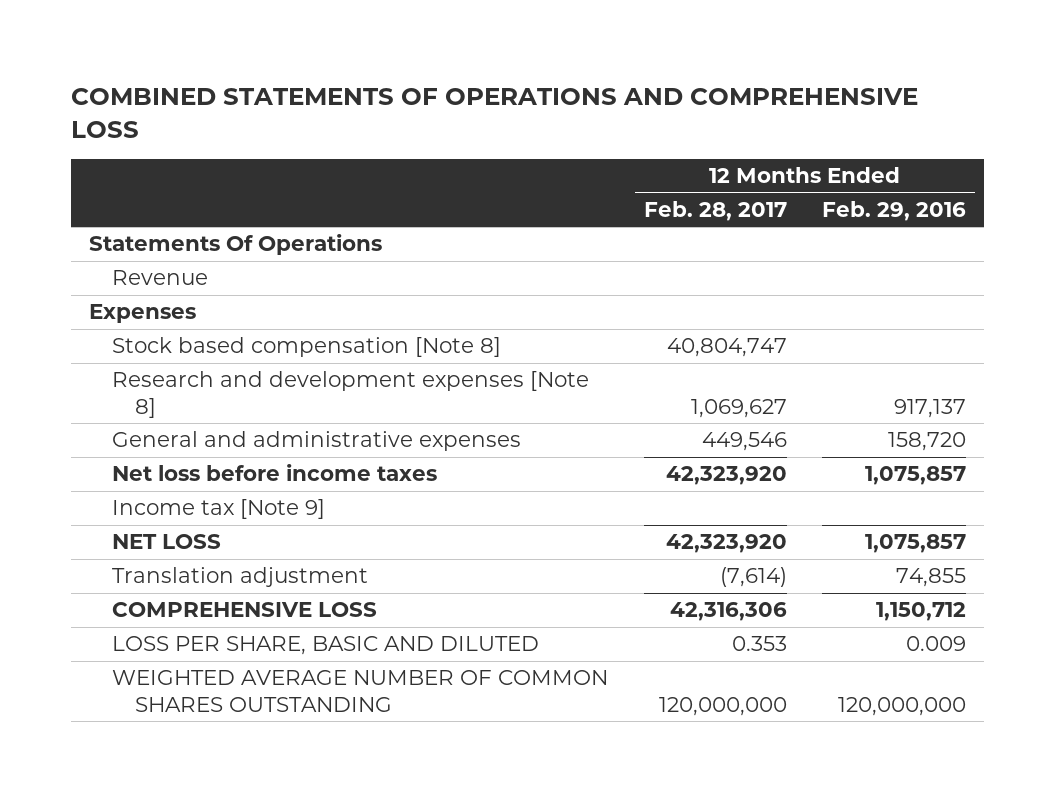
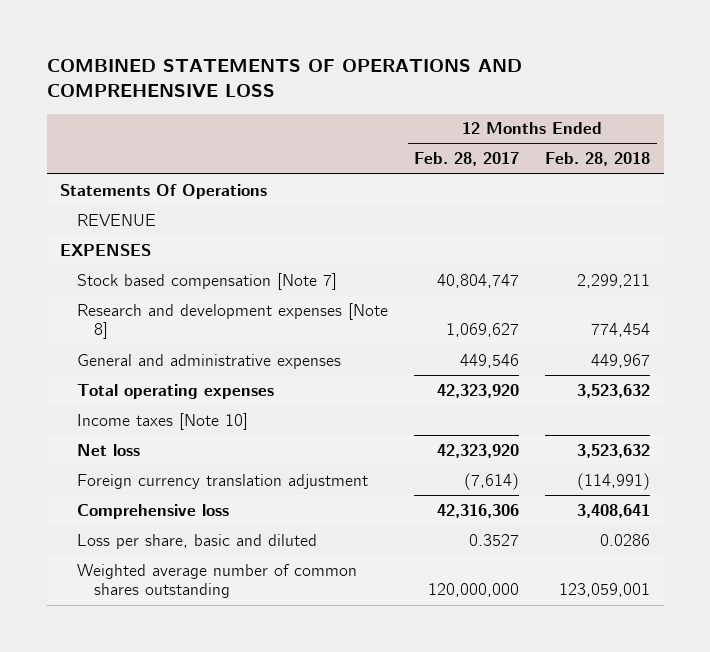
- | 12 Months Ended Feb. 28, 2017 | 12 Months Ended Feb. 29, 2016
+ | 12 Months Ended Feb. 28, 2017 | 12 Months Ended Feb. 28, 2018
- Revenue
- Expenses
- Stock based compensation [Note 8] | 40,804,747 |
+ REVENUE
+ EXPENSES
+ Stock based compensation [Note 7] | 40,804,747 | 2,299,211
- Net loss before income taxes | 42,323,920 | 1,075,857
- Income tax [Note 9]
- NET LOSS | 42,323,920 | 1,075,857
- Translation adjustment | (7,614) | 74,855
- COMPREHENSIVE LOSS | 42,316,306 | 1,150,712
- LOSS PER SHARE, BASIC AND DILUTED | 0.353 | 0.009
- WEIGHTED AVERAGE NUMBER OF COMMON SHARES OUTSTANDING | 120,000,000 | 120,000,000
+ Total operating expenses | 42,323,920 | 3,523,632
+ Income taxes [Note 10]
+ Net loss | 42,323,920 | 3,523,632
+ Foreign currency translation adjustment | (7,614) | (114,991)
+ Comprehensive loss | 42,316,306 | 3,408,641
+ Loss per share, basic and diluted | 0.3527 | 0.0286
+ Weighted average number of common shares outstanding | 120,000,000 | 123,059,001

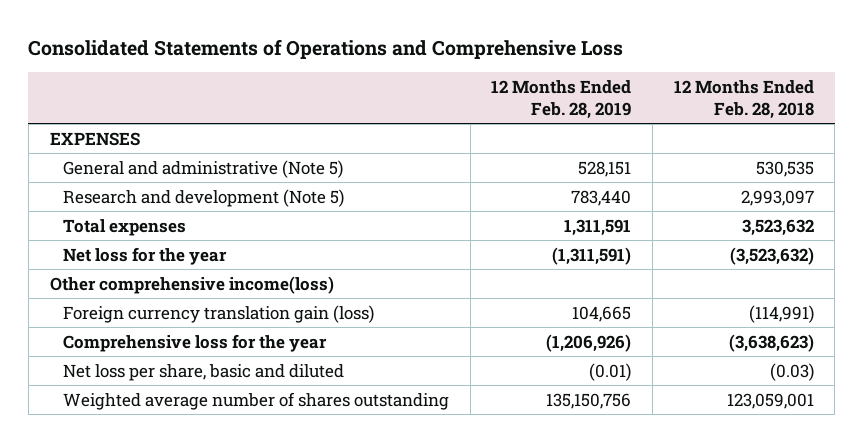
- COMBINED STATEMENTS OF OPERATIONS AND COMPREHENSIVE LOSS
+ Consolidated Statements of Operations and Comprehensive Loss
- | 12 Months Ended Feb. 28, 2017 | 12 Months Ended Feb. 28, 2018
+ | 12 Months Ended Feb. 28, 2019 | 12 Months Ended Feb. 28, 2018
- Statements Of Operations
- REVENUE
- Stock based compensation [Note 7] | 40,804,747 | 2,299,211
- Research and development expenses [Note 8] | 1,069,627 | 774,454
- General and administrative expenses | 449,546 | 449,967
- Total operating expenses | 42,323,920 | 3,523,632
- Income taxes [Note 10]
- Net loss | 42,323,920 | 3,523,632
- Foreign currency translation adjustment | (7,614) | (114,991)
- Comprehensive loss | 42,316,306 | 3,408,641
- Loss per share, basic and diluted | 0.3527 | 0.0286
- Weighted average number of common shares outstanding | 120,000,000 | 123,059,001
+ General and administrative (Note 5) | 528,151 | 530,535
+ Research and development (Note 5) | 783,440 | 2,993,097
+ Total expenses | 1,311,591 | 3,523,632
+ Net loss for the year | (1,311,591) | (3,523,632)
+ Other comprehensive income(loss)
+ Foreign currency translation gain (loss) | 104,665 | (114,991)
+ Comprehensive loss for the year | (1,206,926) | (3,638,623)
+ Net loss per share, basic and diluted | (0.01) | (0.03)
+ Weighted average number of shares outstanding | 135,150,756 | 123,059,001

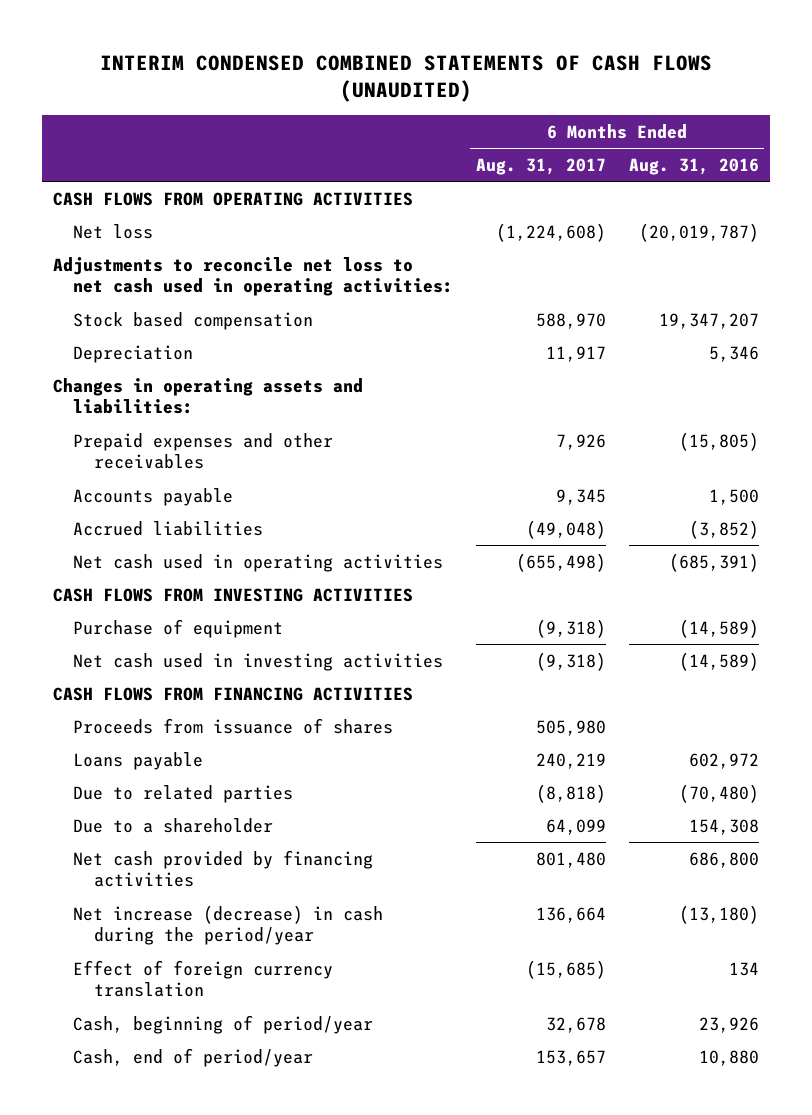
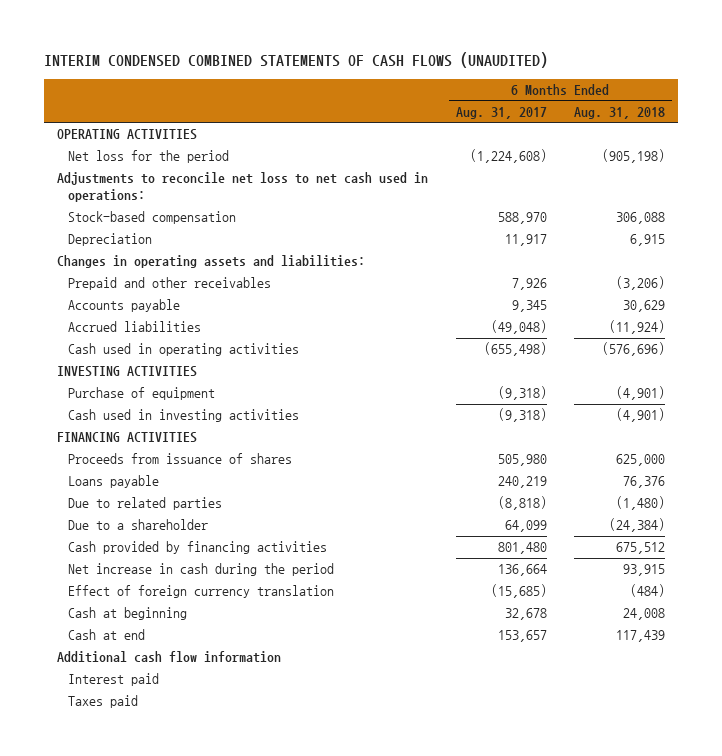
- | 6 Months Ended Aug. 31, 2017 | 6 Months Ended Aug. 31, 2016
+ | 6 Months Ended Aug. 31, 2017 | 6 Months Ended Aug. 31, 2018
- CASH FLOWS FROM OPERATING ACTIVITIES
- Net loss | (1,224,608) | (20,019,787)
- Adjustments to reconcile net loss to net cash used in operating activities:
- Stock based compensation | 588,970 | 19,347,207
+ OPERATING ACTIVITIES
+ Net loss for the period | (1,224,608) | (905,198)
+ Adjustments to reconcile net loss to net cash used in operations:
+ Stock-based compensation | 588,970 | 306,088
- Prepaid expenses and other receivables | 7,926 | (15,805)
+ Prepaid and other receivables | 7,926 | (3,206)
- Net cash used in operating activities | (655,498) | (685,391)
- CASH FLOWS FROM INVESTING ACTIVITIES
+ Cash used in operating activities | (655,498) | (576,696)
+ INVESTING ACTIVITIES
- Net cash used in investing activities | (9,318) | (14,589)
- CASH FLOWS FROM FINANCING ACTIVITIES
+ Cash used in investing activities | (9,318) | (4,901)
+ FINANCING ACTIVITIES
- Net cash provided by financing activities | 801,480 | 686,800
- Net increase (decrease) in cash during the period/year | 136,664 | (13,180)
+ Cash provided by financing activities | 801,480 | 675,512
+ Net increase in cash during the period | 136,664 | 93,915
- Cash, beginning of period/year | 32,678 | 23,926
- Cash, end of period/year | 153,657 | 10,880
+ Cash at beginning | 32,678 | 24,008
+ Cash at end | 153,657 | 117,439
+ Additional cash flow information
+ Interest paid
+ Taxes paid

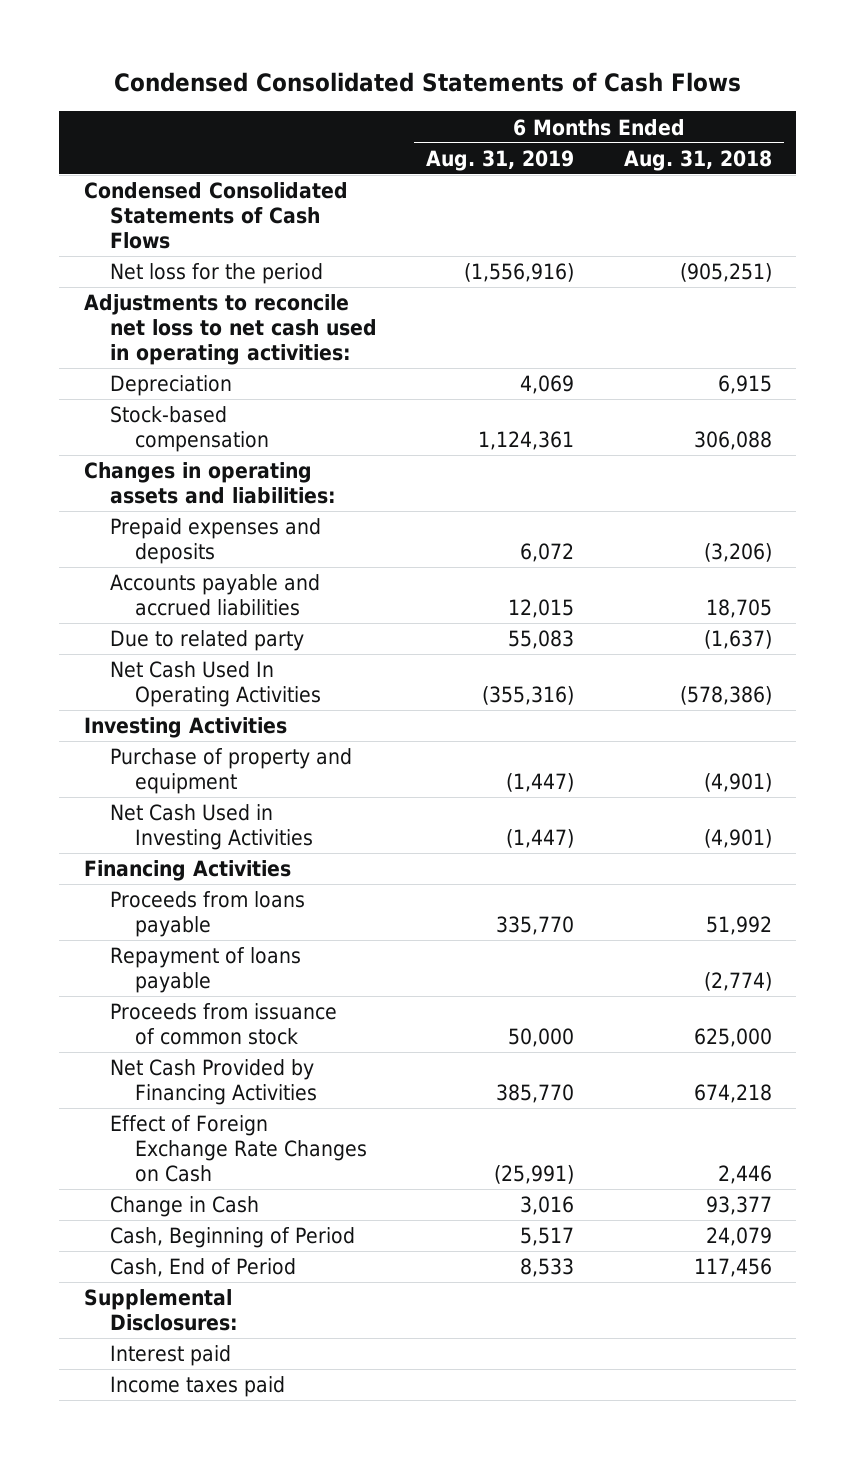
- INTERIM CONDENSED COMBINED STATEMENTS OF CASH FLOWS (UNAUDITED)
+ Condensed Consolidated Statements of Cash Flows
- | 6 Months Ended Aug. 31, 2017 | 6 Months Ended Aug. 31, 2018
+ | 6 Months Ended Aug. 31, 2019 | 6 Months Ended Aug. 31, 2018
- OPERATING ACTIVITIES
- Net loss for the period | (1,224,608) | (905,198)
- Adjustments to reconcile net loss to net cash used in operations:
+ Condensed Consolidated Statements of Cash Flows
+ Net loss for the period | (1,556,916) | (905,251)
+ Adjustments to reconcile net loss to net cash used in operating activities:
moved down: Stock-based compensation | 1,124,361 | 306,088
- Prepaid and other receivables | 7,926 | (3,206)
- Accounts payable | 9,345 | 30,629
- Accrued liabilities | (49,048) | (11,924)
- Cash used in operating activities | (655,498) | (576,696)
- INVESTING ACTIVITIES
- Purchase of equipment | (9,318) | (4,901)
- Cash used in investing activities | (9,318) | (4,901)
- FINANCING ACTIVITIES
- Proceeds from issuance of shares | 505,980 | 625,000
- Loans payable | 240,219 | 76,376
- Due to related parties | (8,818) | (1,480)
- Due to a shareholder | 64,099 | (24,384)
- Cash provided by financing activities | 801,480 | 675,512
- Net increase in cash during the period | 136,664 | 93,915
- Effect of foreign currency translation | (15,685) | (484)
- Cash at beginning | 32,678 | 24,008
- Cash at end | 153,657 | 117,439
- Additional cash flow information
+ Prepaid expenses and deposits | 6,072 | (3,206)
+ Accounts payable and accrued liabilities | 12,015 | 18,705
+ Due to related party | 55,083 | (1,637)
+ Net Cash Used In Operating Activities | (355,316) | (578,386)
+ Investing Activities
+ Purchase of property and equipment | (1,447) | (4,901)
+ Net Cash Used in Investing Activities | (1,447) | (4,901)
+ Financing Activities
+ Proceeds from loans payable | 335,770 | 51,992
+ Repayment of loans payable | | (2,774)
+ Proceeds from issuance of common stock | 50,000 | 625,000
+ Net Cash Provided by Financing Activities | 385,770 | 674,218
+ Effect of Foreign Exchange Rate Changes on Cash | (25,991) | 2,446
+ Change in Cash | 3,016 | 93,377
+ Cash, Beginning of Period | 5,517 | 24,079
+ Cash, End of Period | 8,533 | 117,456
+ Supplemental Disclosures:
- Taxes paid
+ Income taxes paid

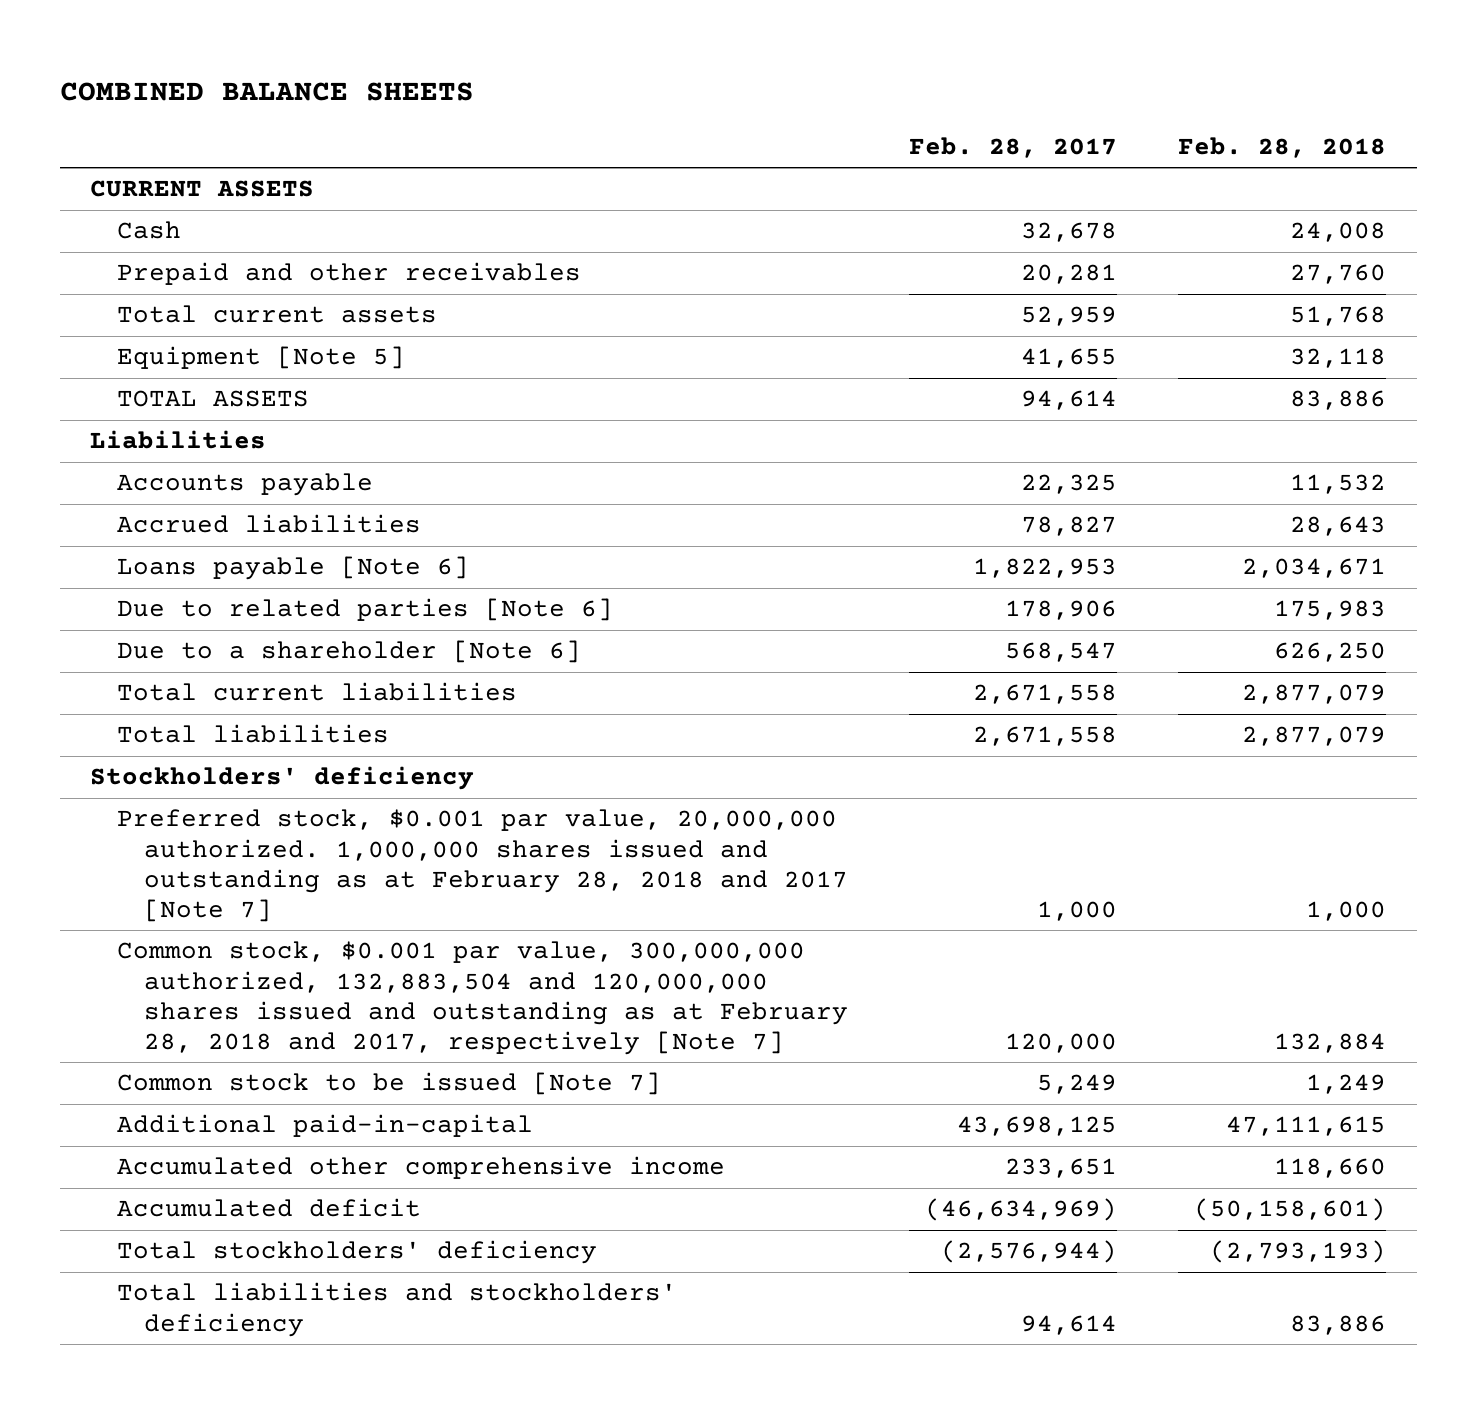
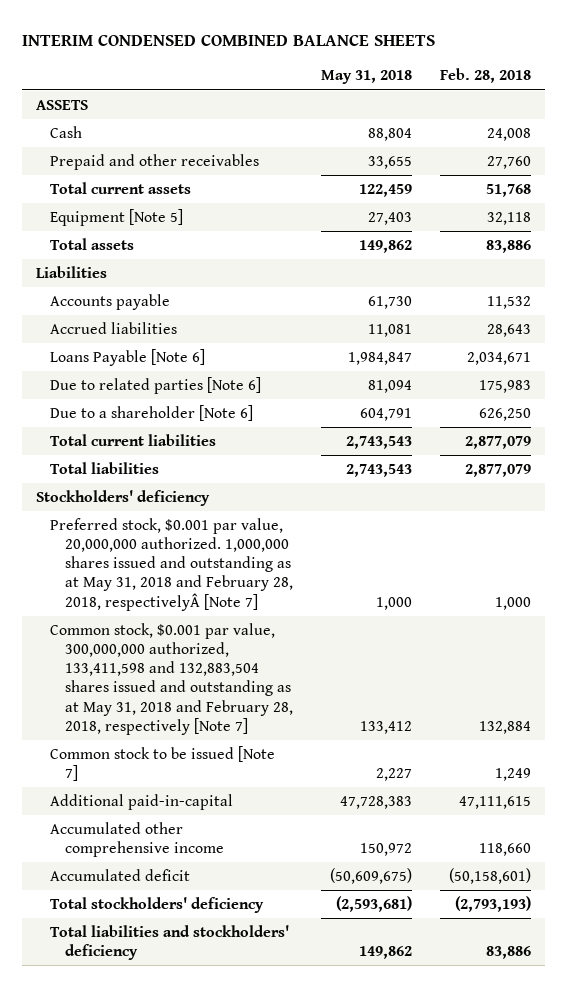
- COMBINED BALANCE SHEETS
+ INTERIM CONDENSED COMBINED BALANCE SHEETS
- | Feb. 28, 2017 | Feb. 28, 2018
+ | May 31, 2018 | Feb. 28, 2018
- CURRENT ASSETS
+ ASSETS
- TOTAL ASSETS | 94,614 | 83,886
+ Total assets | 149,862 | 83,886
- Loans payable [Note 6] | 1,822,953 | 2,034,671
+ Loans Payable [Note 6] | 1,984,847 | 2,034,671
- Preferred stock, $0.001 par value, 20,000,000 authorized. 1,000,000 shares issued and outstanding as at February 28, 2018 and 2017 [Note 7] | 1,000 | 1,000
- Common stock, $0.001 par value, 300,000,000 authorized, 132,883,504 and 120,000,000 shares issued and outstanding as at February 28, 2018 and 2017, respectively [Note 7] | 120,000 | 132,884
+ Preferred stock, $0.001 par value, 20,000,000 authorized. 1,000,000 shares issued and outstanding as at May 31, 2018 and February 28, 2018, respectivelyÂ [Note 7] | 1,000 | 1,000
+ Common stock, $0.001 par value, 300,000,000 authorized, 133,411,598 and 132,883,504 shares issued and outstanding as at May 31, 2018 and February 28, 2018, respectively [Note 7] | 133,412 | 132,884

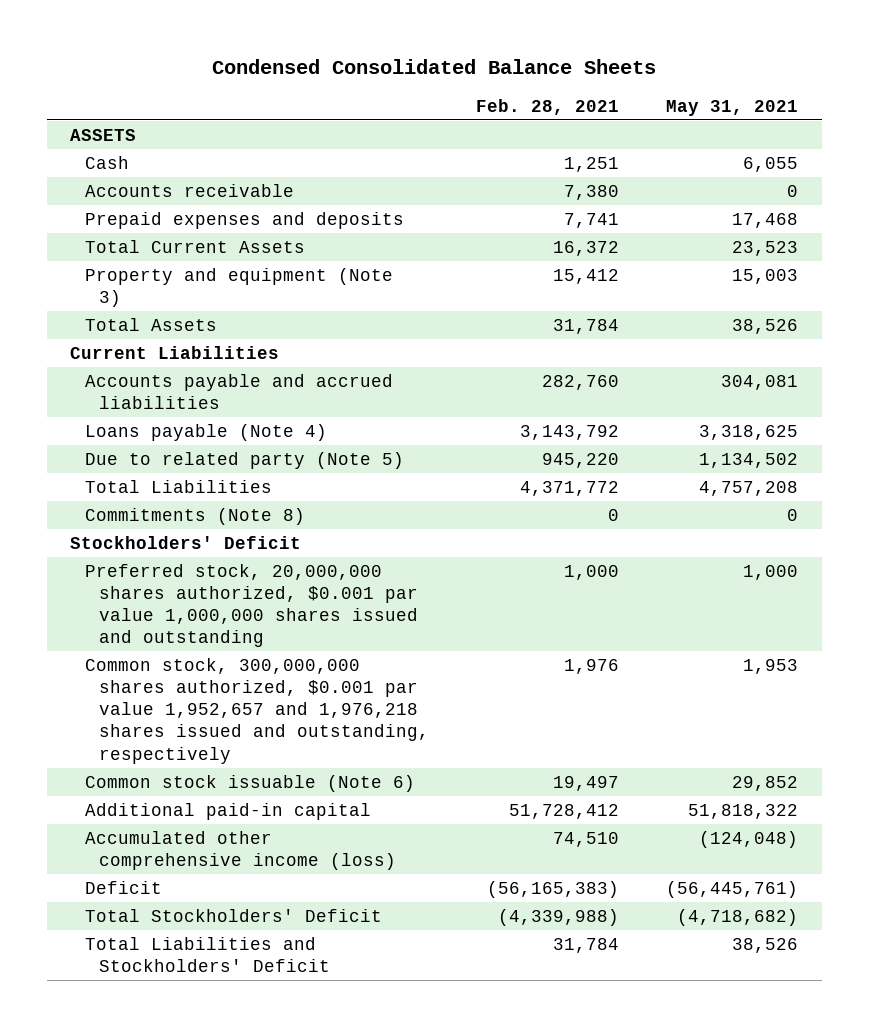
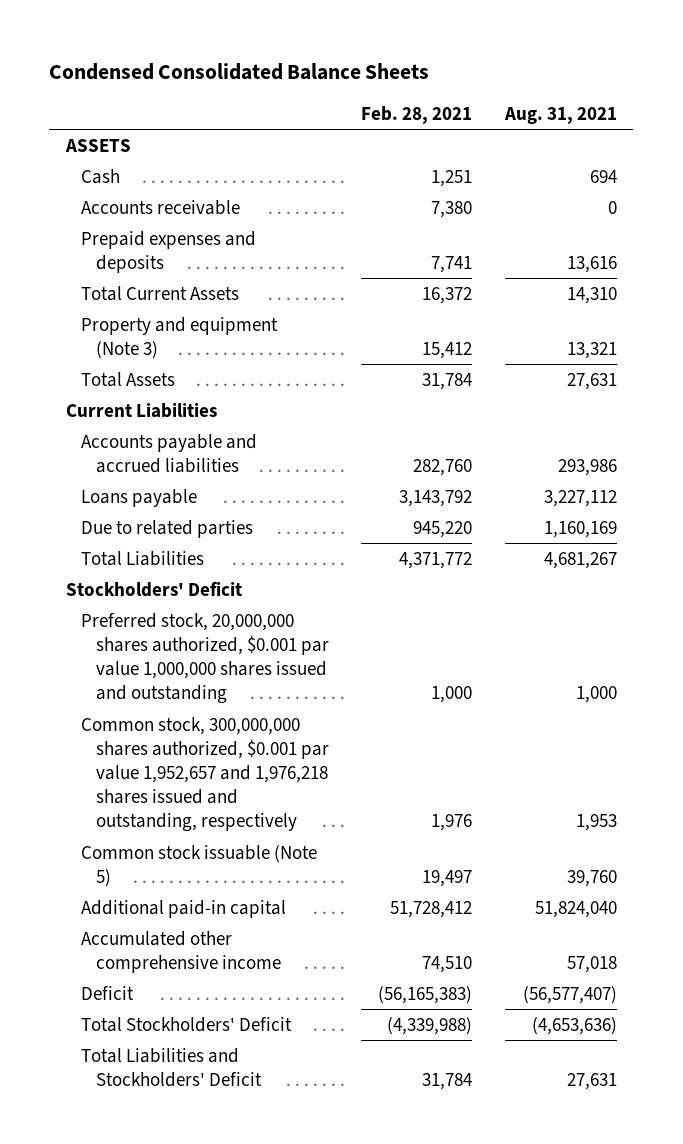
- | Feb. 28, 2021 | May 31, 2021
+ | Feb. 28, 2021 | Aug. 31, 2021
- Loans payable (Note 4) | 3,143,792 | 3,318,625
- Due to related party (Note 5) | 945,220 | 1,134,502
+ Loans payable | 3,143,792 | 3,227,112
+ Due to related parties | 945,220 | 1,160,169
- Commitments (Note 8) | 0 | 0
- Common stock issuable (Note 6) | 19,497 | 29,852
+ Common stock issuable (Note 5) | 19,497 | 39,760
- Accumulated other comprehensive income (loss) | 74,510 | (124,048)
+ Accumulated other comprehensive income | 74,510 | 57,018

